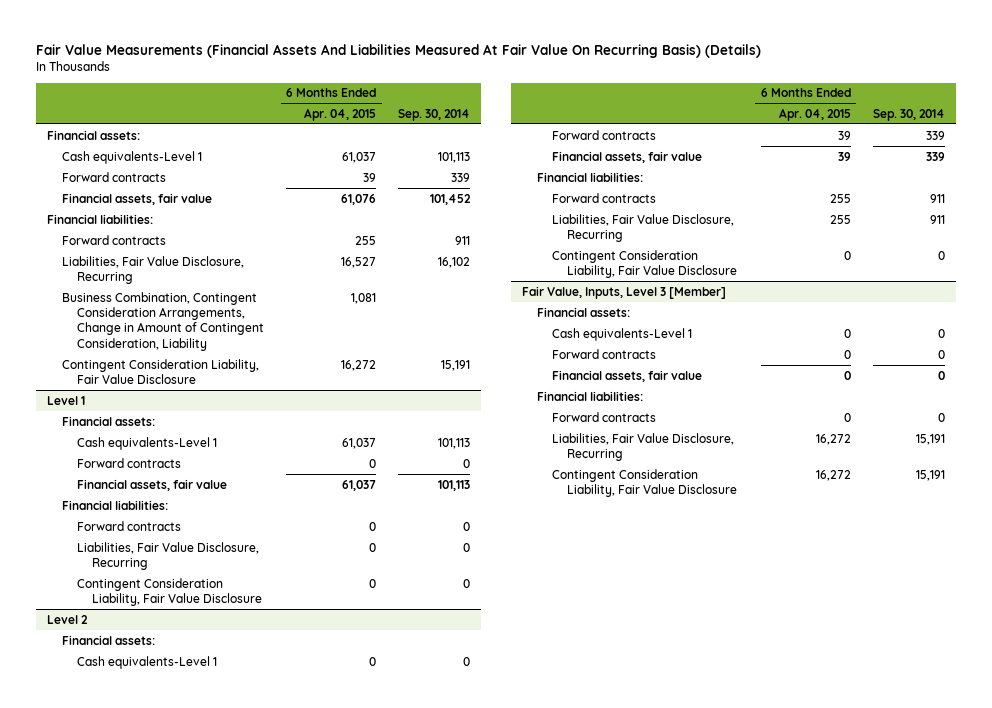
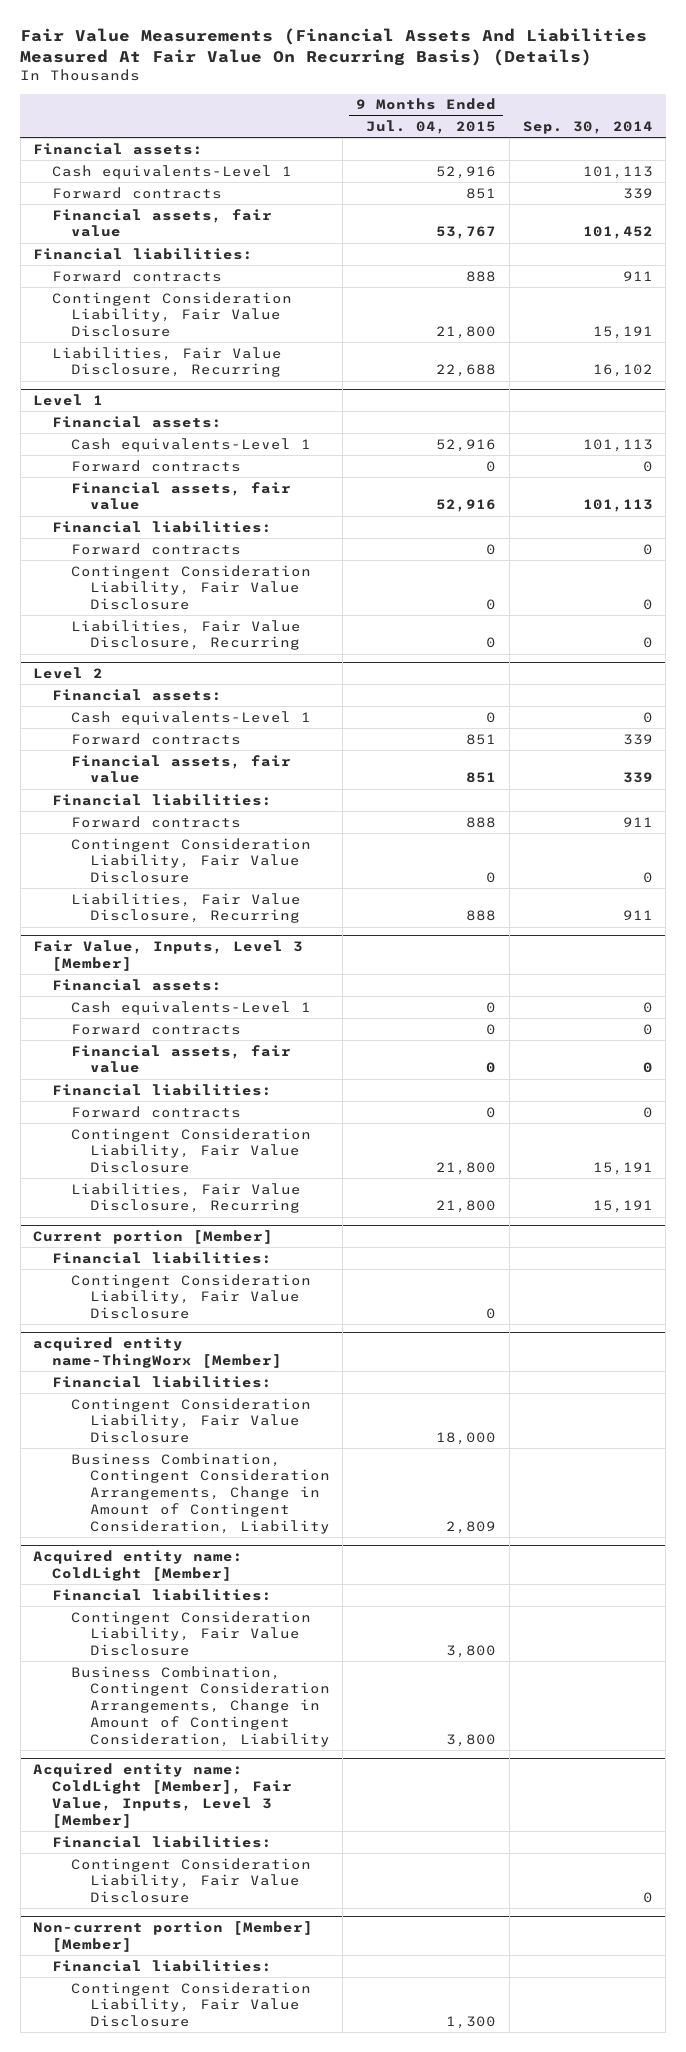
- | 6 Months Ended Apr. 04, 2015 | Sep. 30, 2014
+ | 9 Months Ended Jul. 04, 2015 | Sep. 30, 2014
- Business Combination, Contingent Consideration Arrangements, Change in Amount of Contingent Consideration, Liability | 1,081 |
moved down: Liabilities, Fair Value Disclosure, Recurring | 22,688 | 16,102
@ Level 1
moved down: Liabilities, Fair Value Disclosure, Recurring | 0 | 0
@ Level 2
moved down: Liabilities, Fair Value Disclosure, Recurring | 888 | 911
@ Fair Value, Inputs, Level 3 [Member]
moved down: Liabilities, Fair Value Disclosure, Recurring | 21,800 | 15,191
+ Current portion [Member]
+ Financial liabilities:
+ Contingent Consideration Liability, Fair Value Disclosure | 0 |
+ acquired entity name-ThingWorx [Member]
+ Financial liabilities:
+ Contingent Consideration Liability, Fair Value Disclosure | 18,000 |
+ Business Combination, Contingent Consideration Arrangements, Change in Amount of Contingent Consideration, Liability | 2,809 |
+ Acquired entity name: ColdLight [Member]
+ Financial liabilities:
+ Contingent Consideration Liability, Fair Value Disclosure | 3,800 |
+ Business Combination, Contingent Consideration Arrangements, Change in Amount of Contingent Consideration, Liability | 3,800 |
+ Acquired entity name: ColdLight [Member], Fair Value, Inputs, Level 3 [Member]
+ Financial liabilities:
+ Contingent Consideration Liability, Fair Value Disclosure | | 0
+ Non-current portion [Member] [Member]
+ Financial liabilities:
+ Contingent Consideration Liability, Fair Value Disclosure | 1,300 |

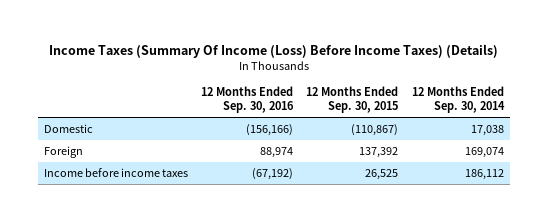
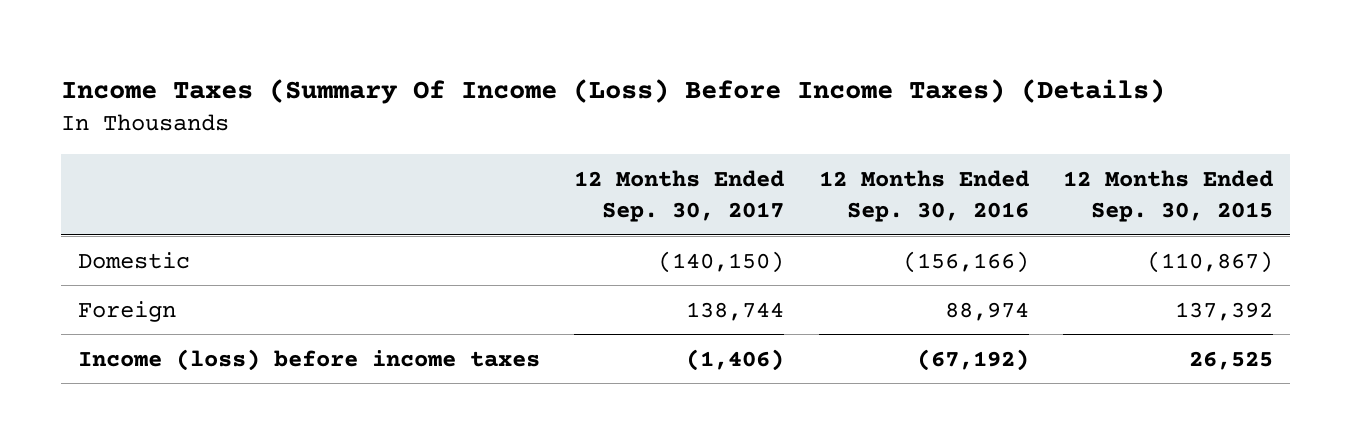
- | 12 Months Ended Sep. 30, 2016 | 12 Months Ended Sep. 30, 2015 | 12 Months Ended Sep. 30, 2014
+ | 12 Months Ended Sep. 30, 2017 | 12 Months Ended Sep. 30, 2016 | 12 Months Ended Sep. 30, 2015
- Income before income taxes | (67,192) | 26,525 | 186,112
+ Income (loss) before income taxes | (1,406) | (67,192) | 26,525

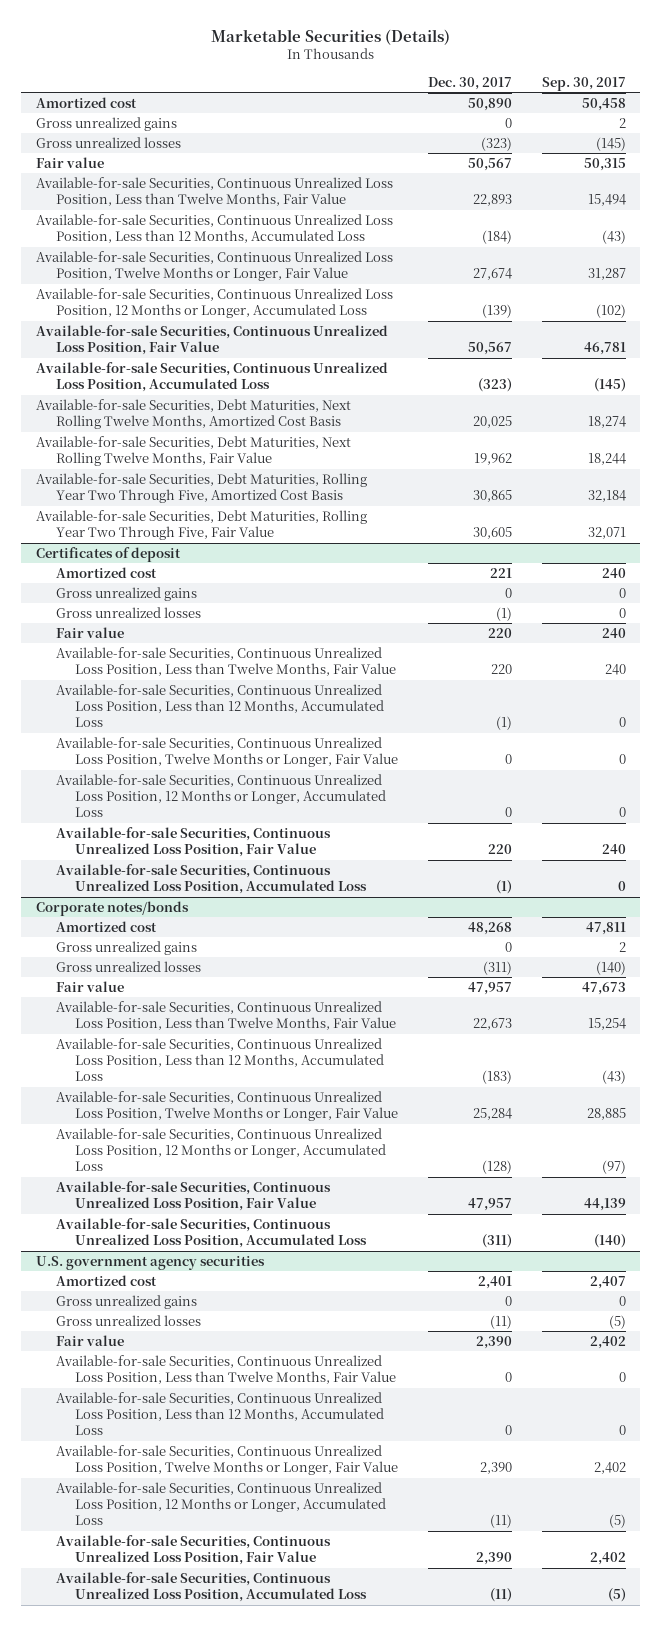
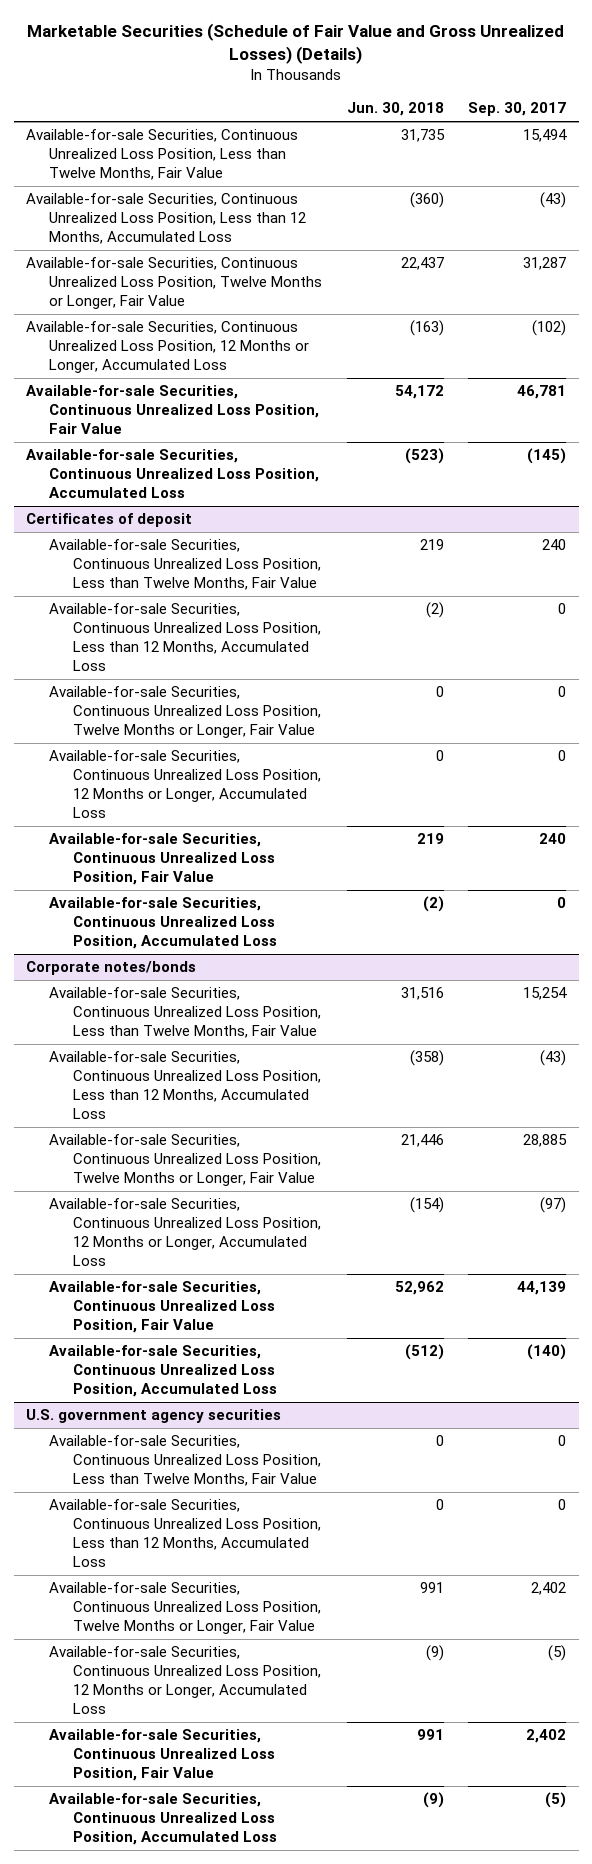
- Marketable Securities (Details)
+ Marketable Securities (Schedule of Fair Value and Gross Unrealized Losses) (Details)
- | Dec. 30, 2017 | Sep. 30, 2017
+ | Jun. 30, 2018 | Sep. 30, 2017
- Amortized cost | 50,890 | 50,458
- Gross unrealized gains | 0 | 2
- Gross unrealized losses | (323) | (145)
- Fair value | 50,567 | 50,315
- Available-for-sale Securities, Debt Maturities, Next Rolling Twelve Months, Amortized Cost Basis | 20,025 | 18,274
- Available-for-sale Securities, Debt Maturities, Next Rolling Twelve Months, Fair Value | 19,962 | 18,244
- Available-for-sale Securities, Debt Maturities, Rolling Year Two Through Five, Amortized Cost Basis | 30,865 | 32,184
- Available-for-sale Securities, Debt Maturities, Rolling Year Two Through Five, Fair Value | 30,605 | 32,071
@ Certificates of deposit
- Amortized cost | 221 | 240
- Gross unrealized gains | 0 | 0
- Gross unrealized losses | (1) | 0
- Fair value | 220 | 240
@ Corporate notes/bonds
- Amortized cost | 48,268 | 47,811
- Gross unrealized gains | 0 | 2
- Gross unrealized losses | (311) | (140)
- Fair value | 47,957 | 47,673
@ U.S. government agency securities
- Amortized cost | 2,401 | 2,407
- Gross unrealized gains | 0 | 0
- Gross unrealized losses | (11) | (5)
- Fair value | 2,390 | 2,402

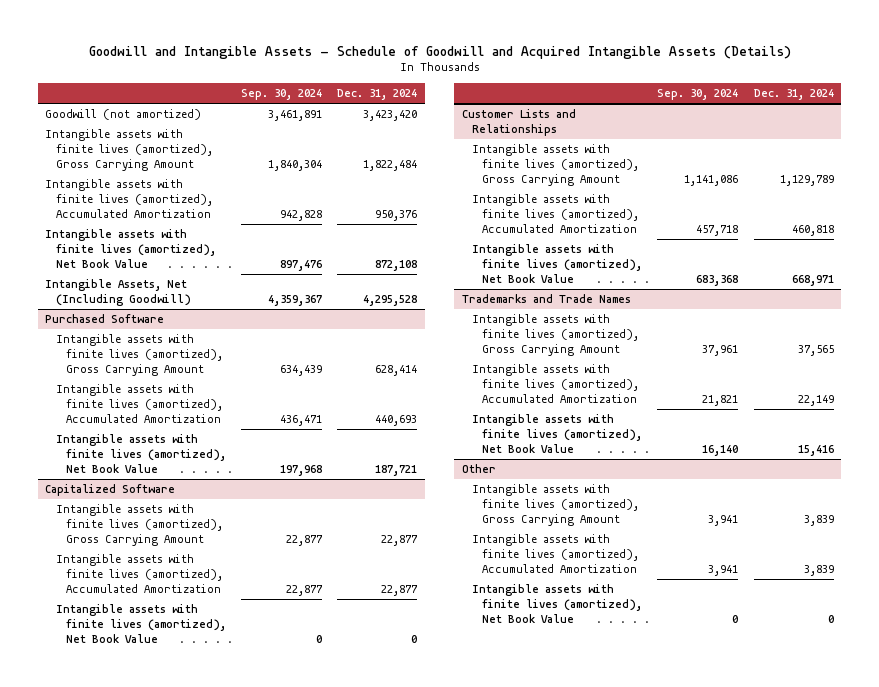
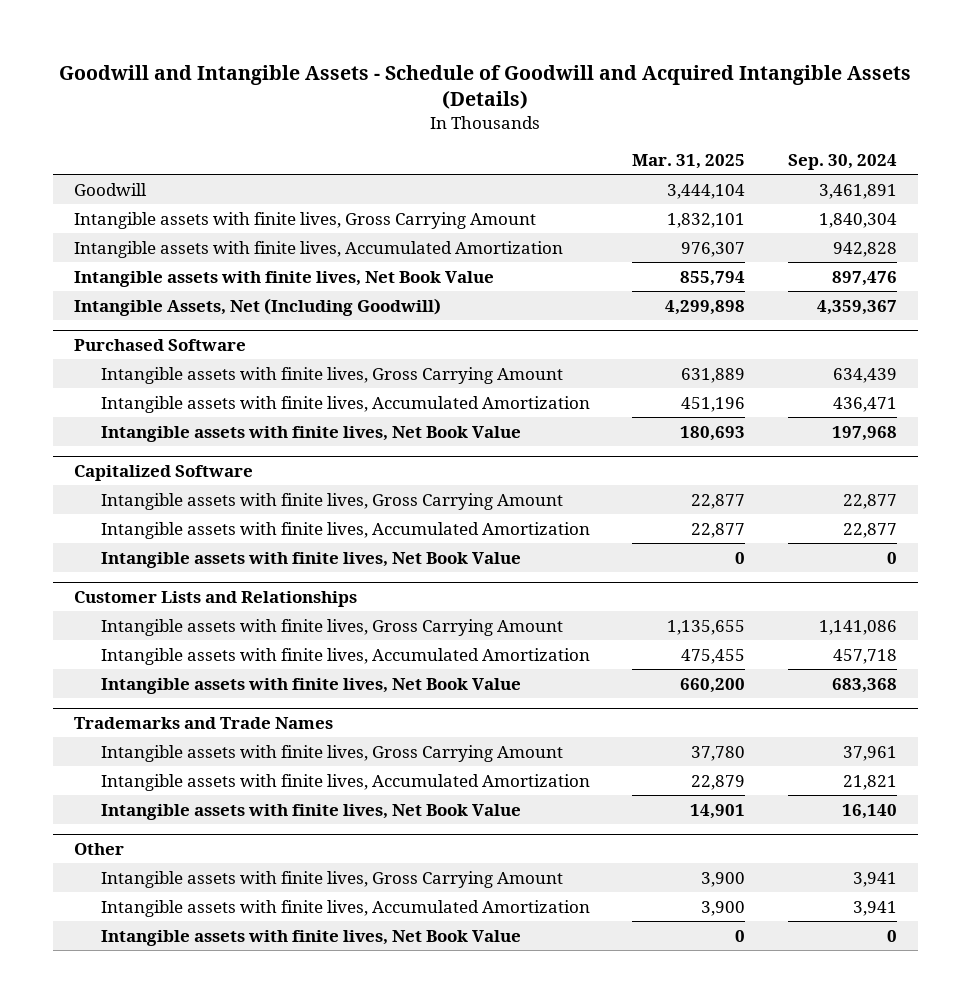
- | Sep. 30, 2024 | Dec. 31, 2024
+ | Mar. 31, 2025 | Sep. 30, 2024
- Goodwill (not amortized) | 3,461,891 | 3,423,420
- Intangible assets with finite lives (amortized), Gross Carrying Amount | 1,840,304 | 1,822,484
- Intangible assets with finite lives (amortized), Accumulated Amortization | 942,828 | 950,376
- Intangible assets with finite lives (amortized), Net Book Value | 897,476 | 872,108
+ Goodwill | 3,444,104 | 3,461,891
+ Intangible assets with finite lives, Gross Carrying Amount | 1,832,101 | 1,840,304
+ Intangible assets with finite lives, Accumulated Amortization | 976,307 | 942,828
+ Intangible assets with finite lives, Net Book Value | 855,794 | 897,476
@ Purchased Software
- Intangible assets with finite lives (amortized), Gross Carrying Amount | 634,439 | 628,414
- Intangible assets with finite lives (amortized), Accumulated Amortization | 436,471 | 440,693
- Intangible assets with finite lives (amortized), Net Book Value | 197,968 | 187,721
+ Intangible assets with finite lives, Gross Carrying Amount | 631,889 | 634,439
+ Intangible assets with finite lives, Accumulated Amortization | 451,196 | 436,471
+ Intangible assets with finite lives, Net Book Value | 180,693 | 197,968
@ Capitalized Software
- Intangible assets with finite lives (amortized), Gross Carrying Amount | 22,877 | 22,877
- Intangible assets with finite lives (amortized), Accumulated Amortization | 22,877 | 22,877
- Intangible assets with finite lives (amortized), Net Book Value | 0 | 0
+ Intangible assets with finite lives, Gross Carrying Amount | 22,877 | 22,877
+ Intangible assets with finite lives, Accumulated Amortization | 22,877 | 22,877
+ Intangible assets with finite lives, Net Book Value | 0 | 0
@ Customer Lists and Relationships
- Intangible assets with finite lives (amortized), Gross Carrying Amount | 1,141,086 | 1,129,789
- Intangible assets with finite lives (amortized), Accumulated Amortization | 457,718 | 460,818
- Intangible assets with finite lives (amortized), Net Book Value | 683,368 | 668,971
+ Intangible assets with finite lives, Gross Carrying Amount | 1,135,655 | 1,141,086
+ Intangible assets with finite lives, Accumulated Amortization | 475,455 | 457,718
+ Intangible assets with finite lives, Net Book Value | 660,200 | 683,368
@ Trademarks and Trade Names
- Intangible assets with finite lives (amortized), Gross Carrying Amount | 37,961 | 37,565
- Intangible assets with finite lives (amortized), Accumulated Amortization | 21,821 | 22,149
- Intangible assets with finite lives (amortized), Net Book Value | 16,140 | 15,416
+ Intangible assets with finite lives, Gross Carrying Amount | 37,780 | 37,961
+ Intangible assets with finite lives, Accumulated Amortization | 22,879 | 21,821
+ Intangible assets with finite lives, Net Book Value | 14,901 | 16,140
@ Other
- Intangible assets with finite lives (amortized), Gross Carrying Amount | 3,941 | 3,839
- Intangible assets with finite lives (amortized), Accumulated Amortization | 3,941 | 3,839
- Intangible assets with finite lives (amortized), Net Book Value | 0 | 0
+ Intangible assets with finite lives, Gross Carrying Amount | 3,900 | 3,941
+ Intangible assets with finite lives, Accumulated Amortization | 3,900 | 3,941
+ Intangible assets with finite lives, Net Book Value | 0 | 0

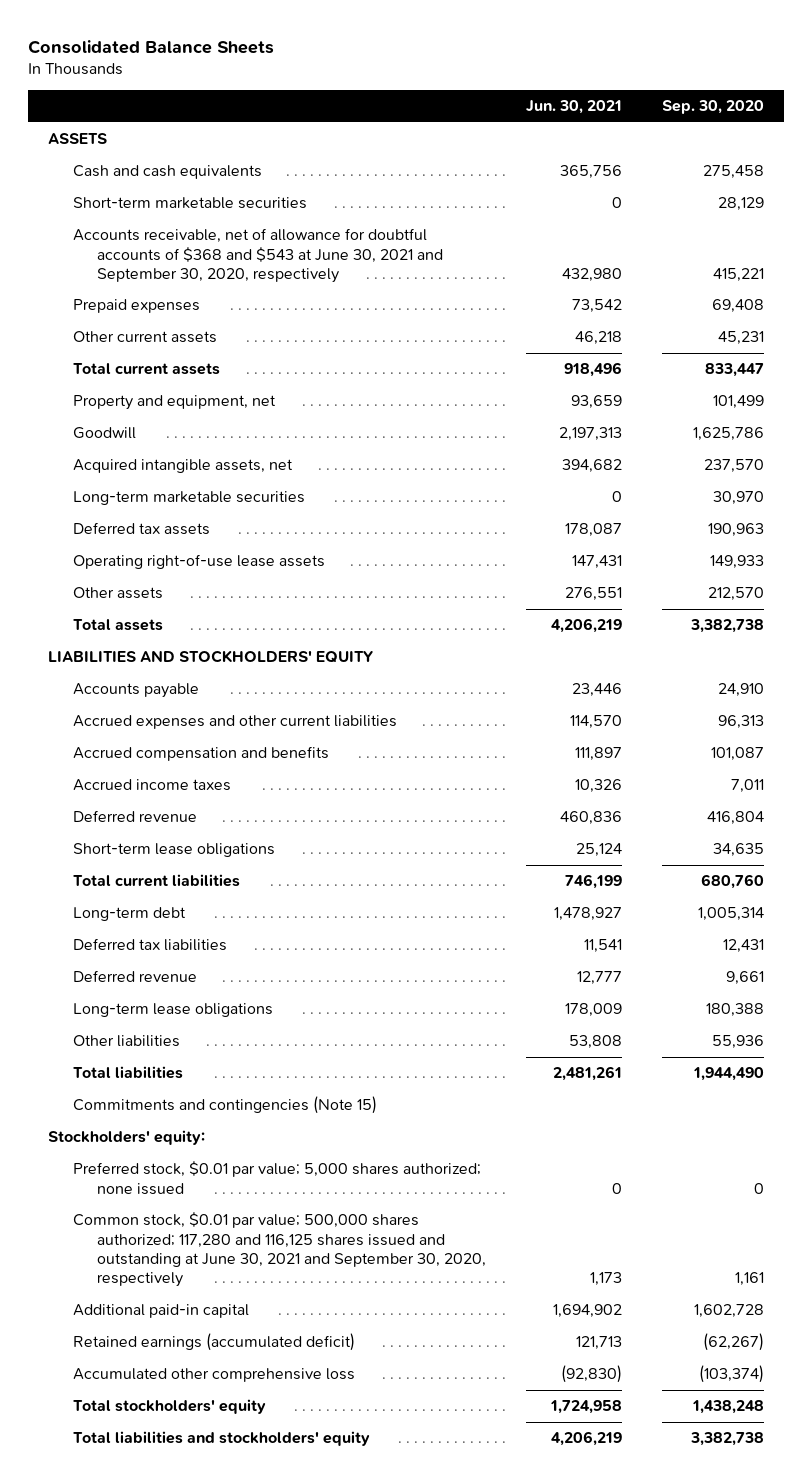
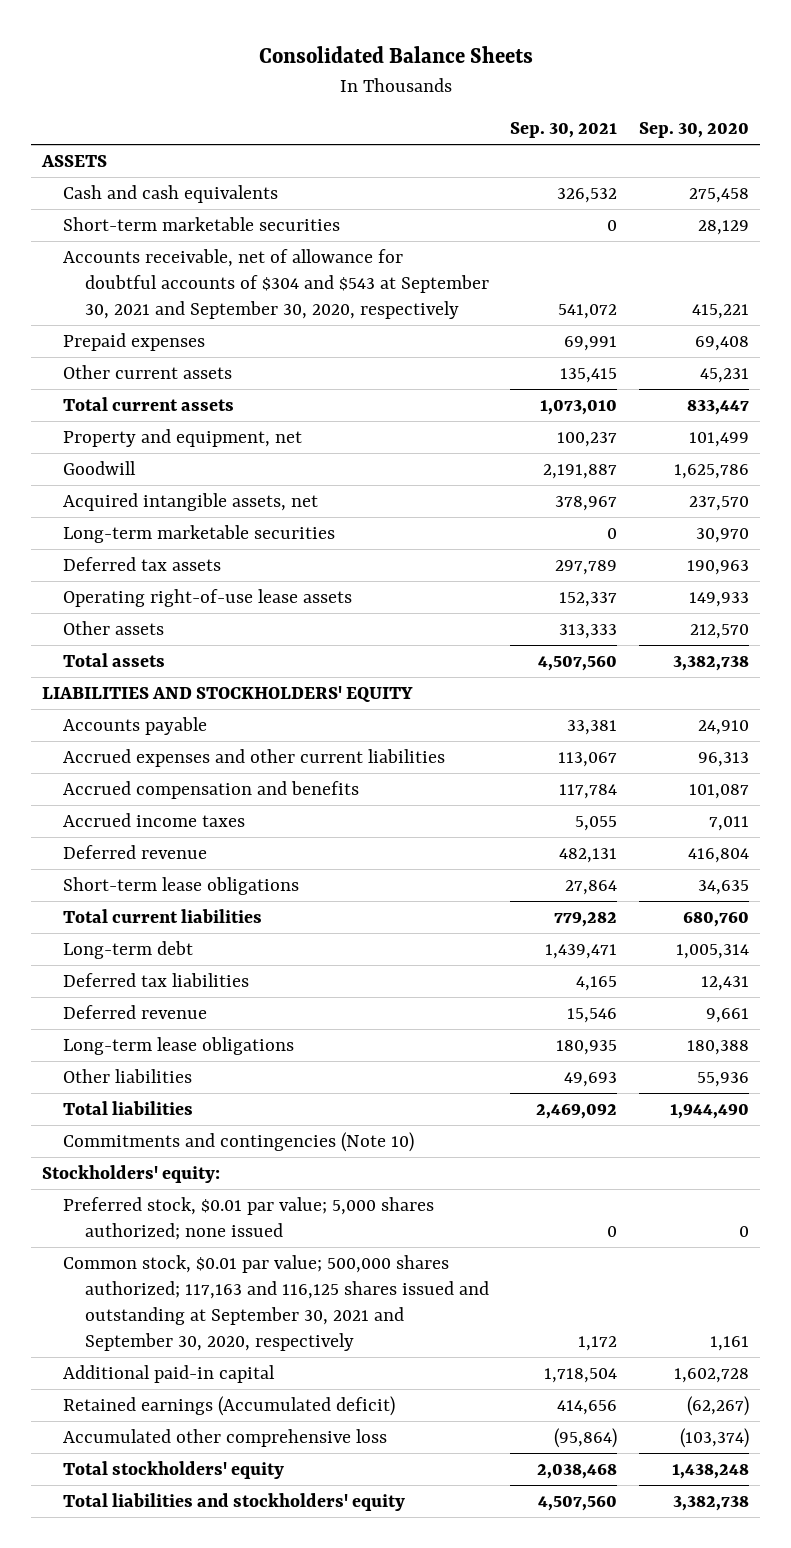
- | Jun. 30, 2021 | Sep. 30, 2020
+ | Sep. 30, 2021 | Sep. 30, 2020
- Accounts receivable, net of allowance for doubtful accounts of $368 and $543 at June 30, 2021 and September 30, 2020, respectively | 432,980 | 415,221
+ Accounts receivable, net of allowance for doubtful accounts of $304 and $543 at September 30, 2021 and September 30, 2020, respectively | 541,072 | 415,221
- Commitments and contingencies (Note 15)
+ Commitments and contingencies (Note 10)
- Common stock, $0.01 par value; 500,000 shares authorized; 117,280 and 116,125 shares issued and outstanding at June 30, 2021 and September 30, 2020, respectively | 1,173 | 1,161
+ Common stock, $0.01 par value; 500,000 shares authorized; 117,163 and 116,125 shares issued and outstanding at September 30, 2021 and September 30, 2020, respectively | 1,172 | 1,161
- Retained earnings (accumulated deficit) | 121,713 | (62,267)
+ Retained earnings (Accumulated deficit) | 414,656 | (62,267)

